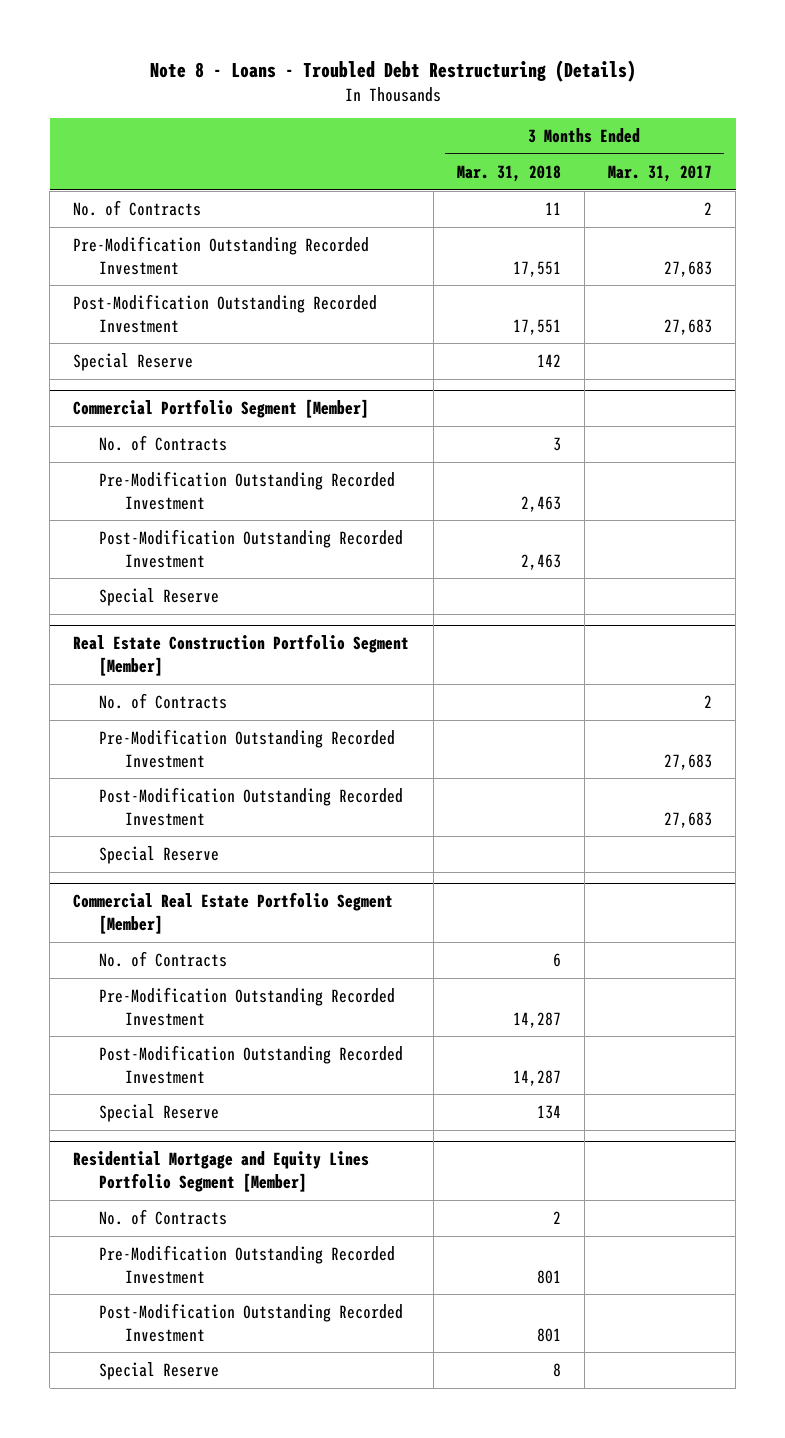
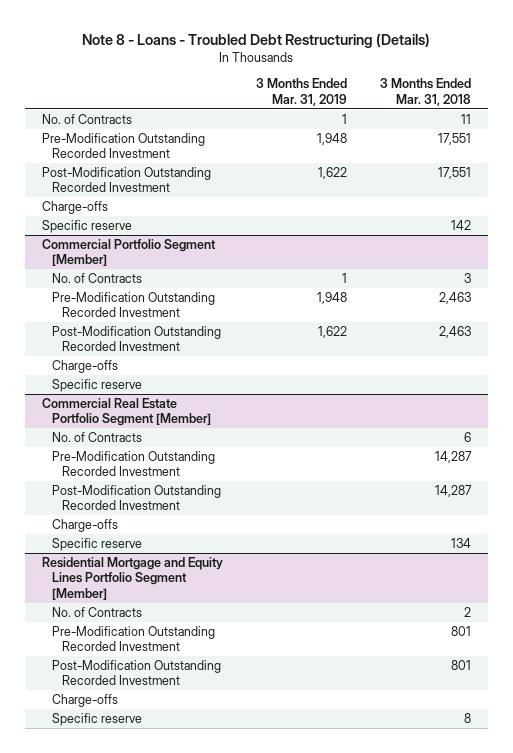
- | 3 Months Ended Mar. 31, 2018 | 3 Months Ended Mar. 31, 2017
+ | 3 Months Ended Mar. 31, 2019 | 3 Months Ended Mar. 31, 2018
- Special Reserve | 142 |
+ Charge-offs
+ Specific reserve | | 142
@ Commercial Portfolio Segment [Member]
- Special Reserve
- Real Estate Construction Portfolio Segment [Member]
- No. of Contracts | | 2
- Pre-Modification Outstanding Recorded Investment | | 27,683
- Post-Modification Outstanding Recorded Investment | | 27,683
- Special Reserve
@ Commercial Portfolio Segment [Member]
+ Charge-offs
+ Specific reserve
@ Commercial Real Estate Portfolio Segment [Member]
- Special Reserve | 134 |
+ Charge-offs
+ Specific reserve | | 134
@ Residential Mortgage and Equity Lines Portfolio Segment [Member]
- Special Reserve | 8 |
+ Charge-offs
+ Specific reserve | | 8

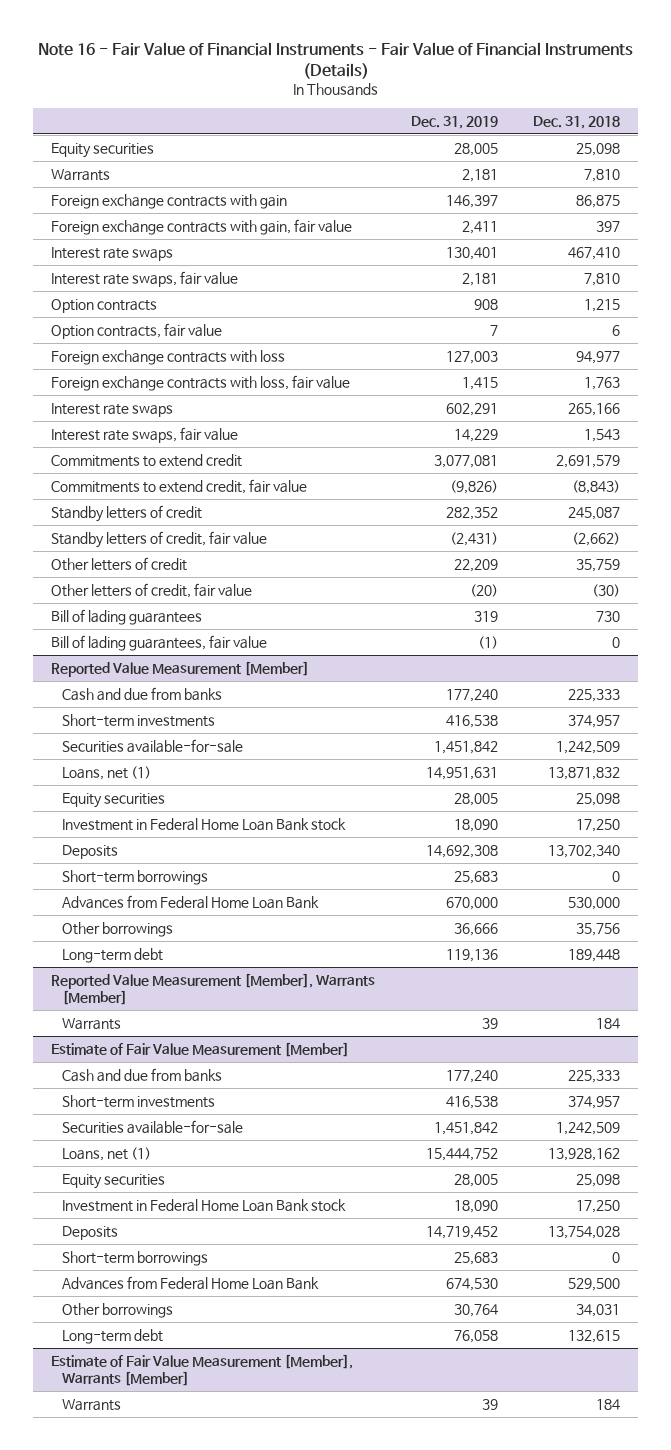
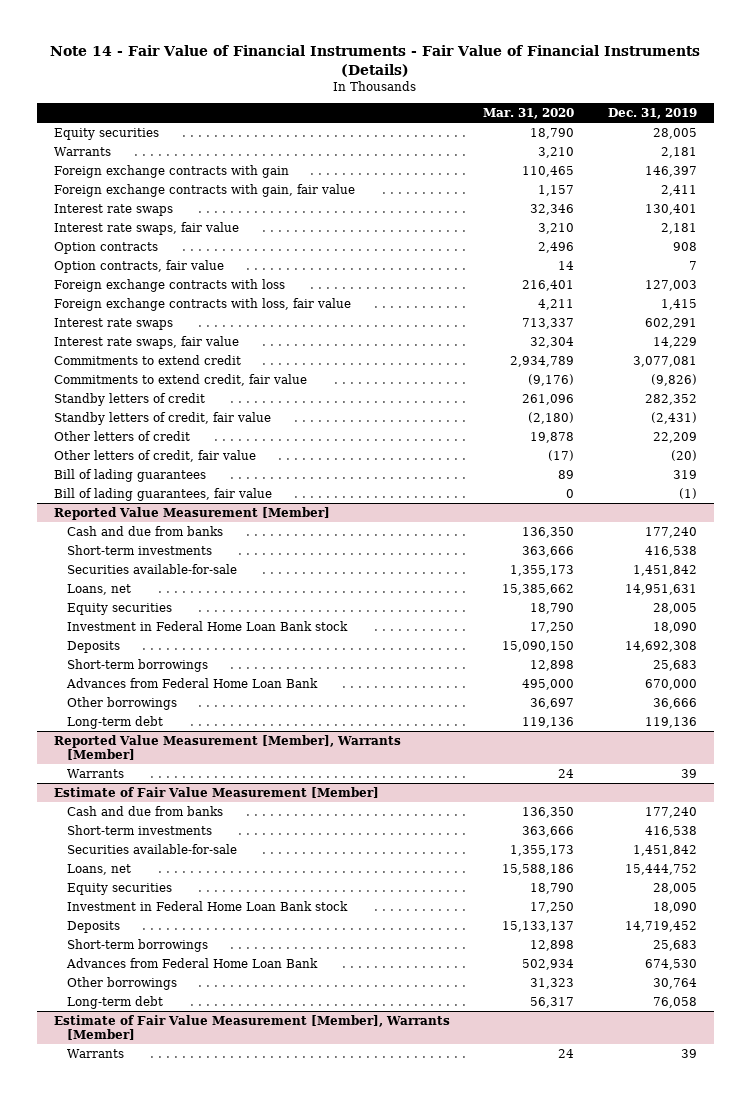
- Note 16 - Fair Value of Financial Instruments - Fair Value of Financial Instruments (Details)
+ Note 14 - Fair Value of Financial Instruments - Fair Value of Financial Instruments (Details)
- | Dec. 31, 2019 | Dec. 31, 2018
+ | Mar. 31, 2020 | Dec. 31, 2019
@ Reported Value Measurement [Member]
- Loans, net (1) | 14,951,631 | 13,871,832
+ Loans, net | 15,385,662 | 14,951,631
@ Estimate of Fair Value Measurement [Member]
- Loans, net (1) | 15,444,752 | 13,928,162
+ Loans, net | 15,588,186 | 15,444,752

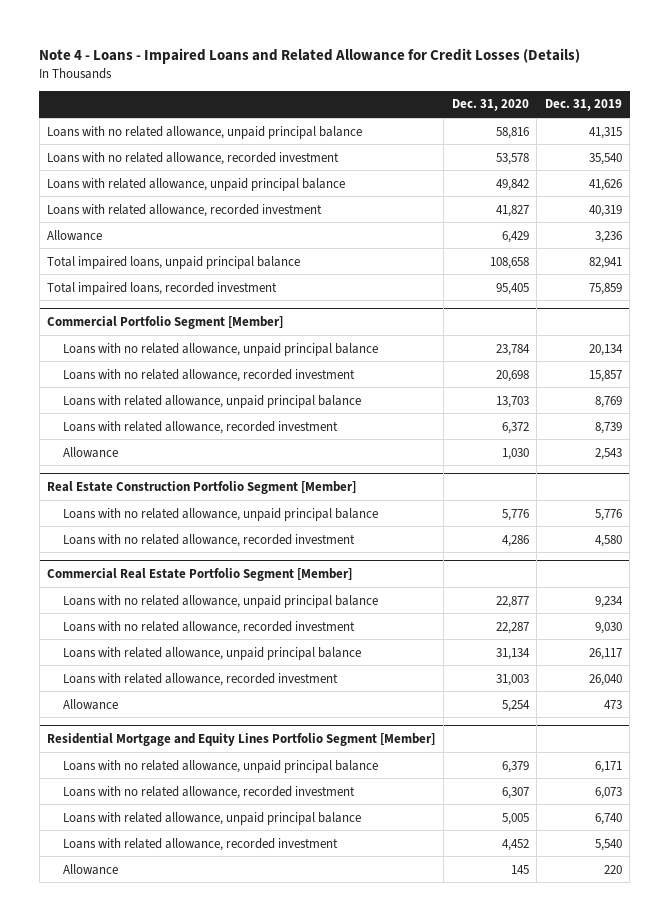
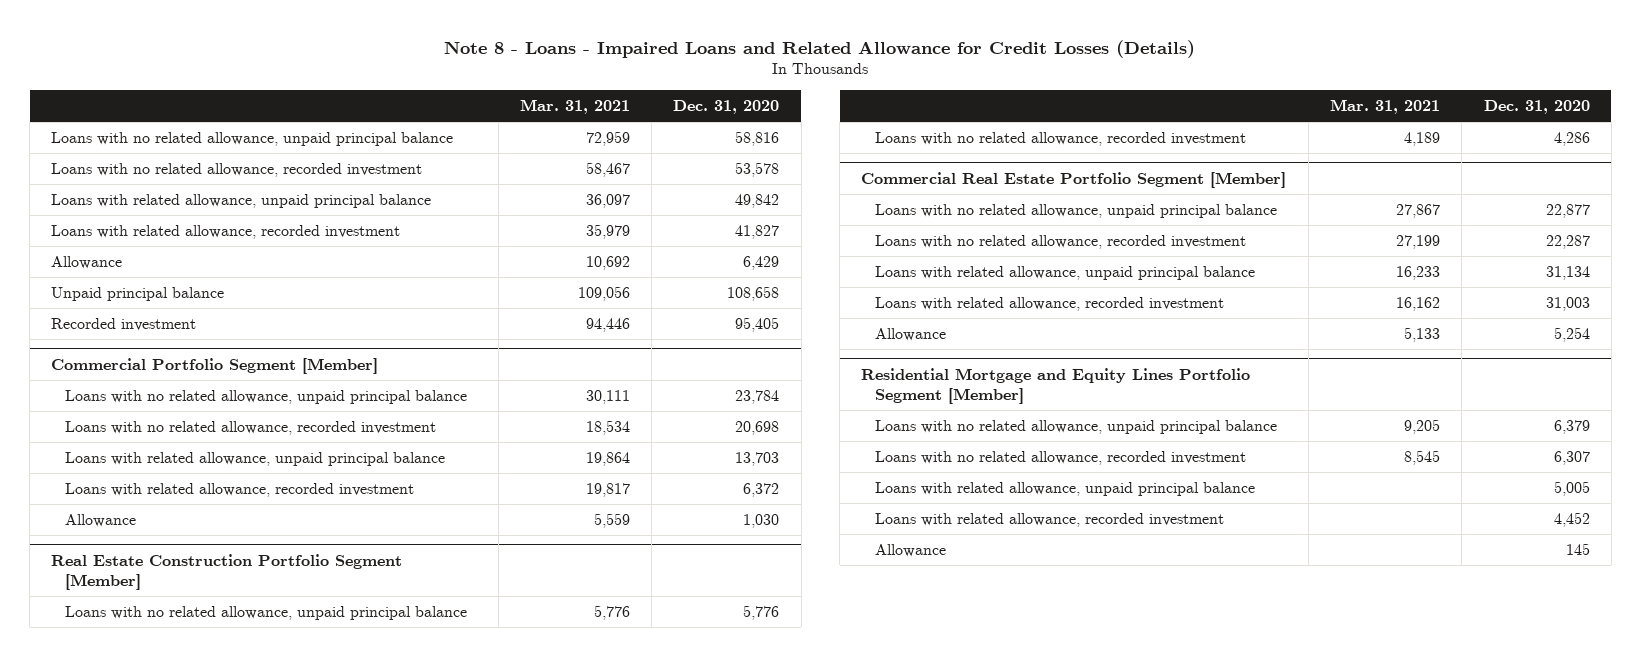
- Note 4 - Loans - Impaired Loans and Related Allowance for Credit Losses (Details)
+ Note 8 - Loans - Impaired Loans and Related Allowance for Credit Losses (Details)
- | Dec. 31, 2020 | Dec. 31, 2019
+ | Mar. 31, 2021 | Dec. 31, 2020
- Total impaired loans, unpaid principal balance | 108,658 | 82,941
- Total impaired loans, recorded investment | 95,405 | 75,859
+ Unpaid principal balance | 109,056 | 108,658
+ Recorded investment | 94,446 | 95,405

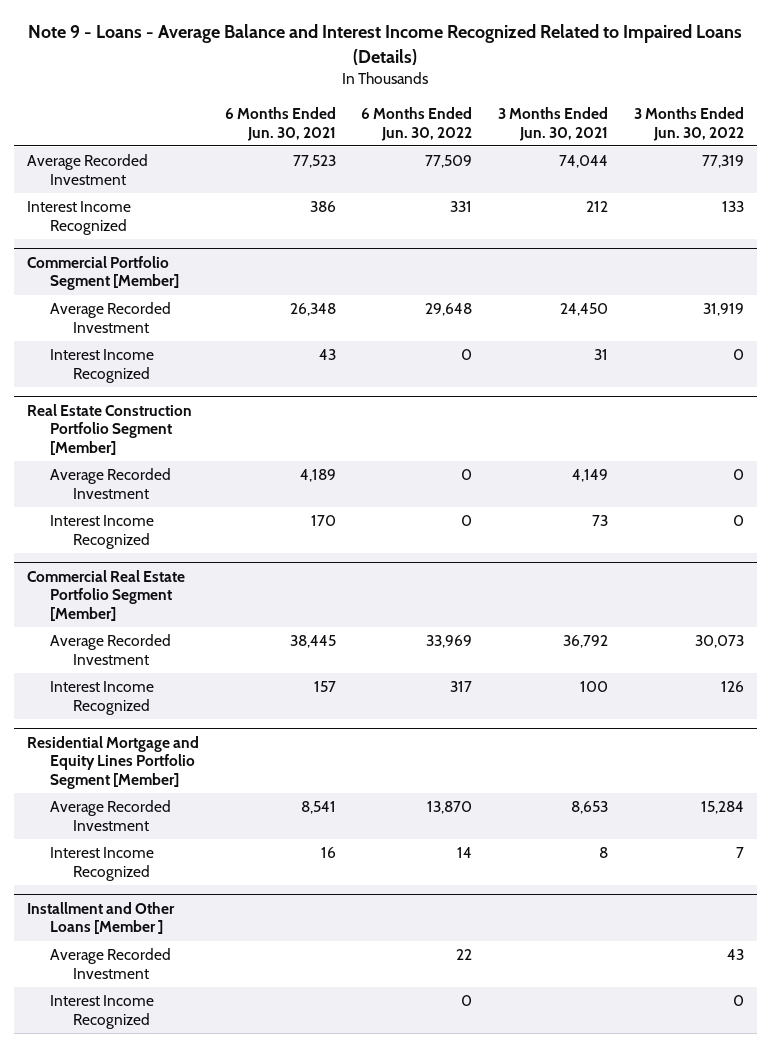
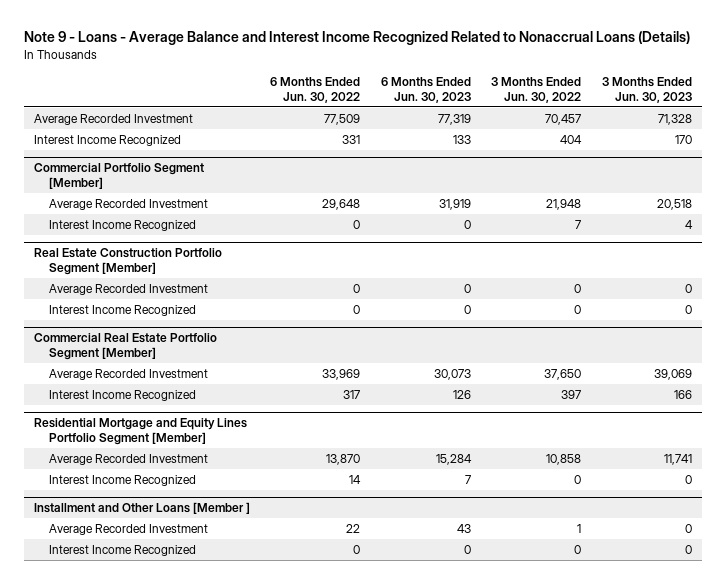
- Note 9 - Loans - Average Balance and Interest Income Recognized Related to Impaired Loans (Details)
+ Note 9 - Loans - Average Balance and Interest Income Recognized Related to Nonaccrual Loans (Details)
- | 6 Months Ended Jun. 30, 2021 | 6 Months Ended Jun. 30, 2022 | 3 Months Ended Jun. 30, 2021 | 3 Months Ended Jun. 30, 2022
+ | 6 Months Ended Jun. 30, 2022 | 6 Months Ended Jun. 30, 2023 | 3 Months Ended Jun. 30, 2022 | 3 Months Ended Jun. 30, 2023
- Average Recorded Investment | 77,523 | 77,509 | 74,044 | 77,319
- Interest Income Recognized | 386 | 331 | 212 | 133
+ Average Recorded Investment | 77,509 | 77,319 | 70,457 | 71,328
+ Interest Income Recognized | 331 | 133 | 404 | 170
@ Commercial Portfolio Segment [Member]
- Average Recorded Investment | 26,348 | 29,648 | 24,450 | 31,919
- Interest Income Recognized | 43 | 0 | 31 | 0
+ Average Recorded Investment | 29,648 | 31,919 | 21,948 | 20,518
+ Interest Income Recognized | 0 | 0 | 7 | 4
@ Commercial Real Estate Portfolio Segment [Member]
- Average Recorded Investment | 38,445 | 33,969 | 36,792 | 30,073
- Interest Income Recognized | 157 | 317 | 100 | 126
+ Average Recorded Investment | 33,969 | 30,073 | 37,650 | 39,069
+ Interest Income Recognized | 317 | 126 | 397 | 166
@ Residential Mortgage and Equity Lines Portfolio Segment [Member]
- Average Recorded Investment | 8,541 | 13,870 | 8,653 | 15,284
- Interest Income Recognized | 16 | 14 | 8 | 7
+ Average Recorded Investment | 13,870 | 15,284 | 10,858 | 11,741
+ Interest Income Recognized | 14 | 7 | 0 | 0
@ Installment and Other Loans [Member ]
- Average Recorded Investment | | 22 | | 43
+ Average Recorded Investment | 22 | 43 | 1 | 0

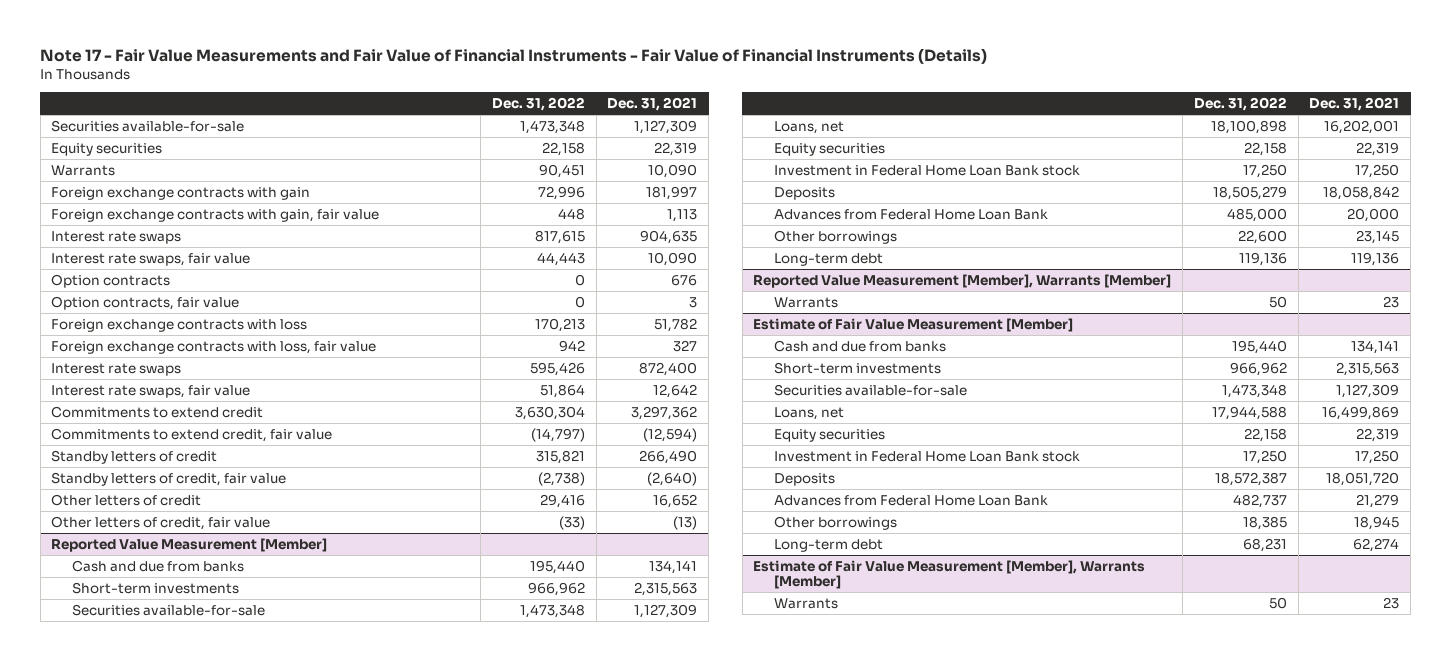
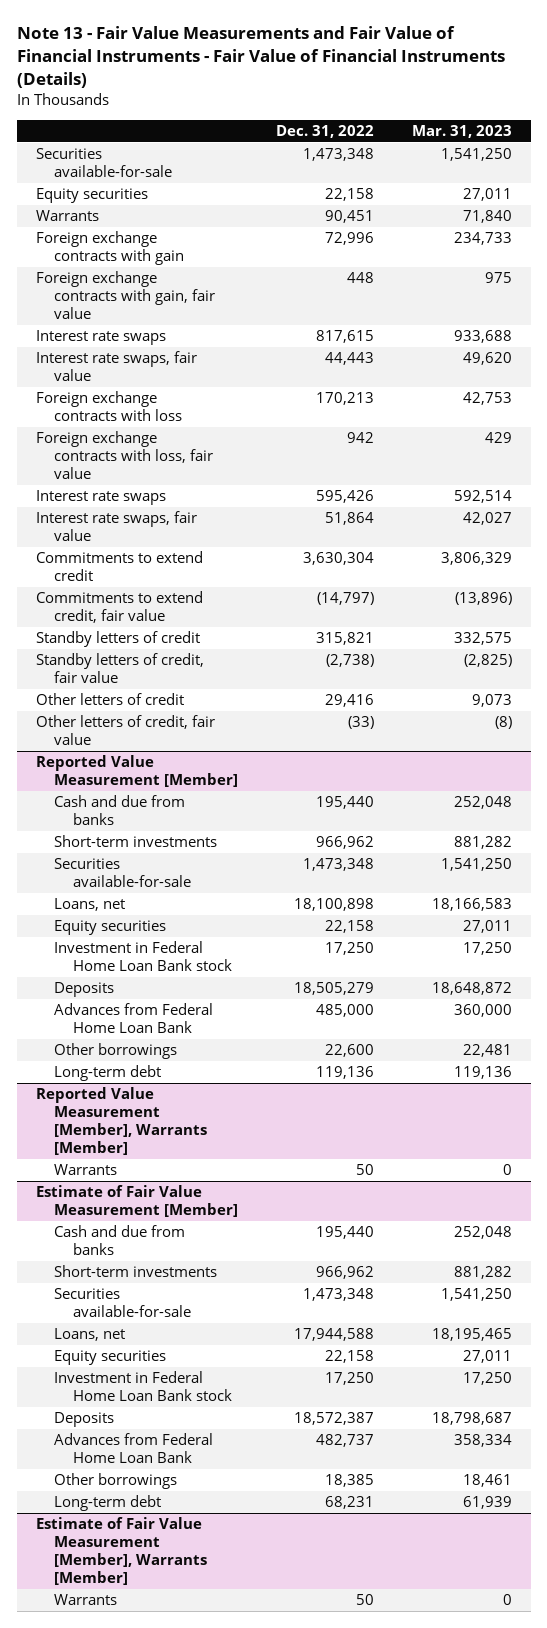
- Note 17 - Fair Value Measurements and Fair Value of Financial Instruments - Fair Value of Financial Instruments (Details)
+ Note 13 - Fair Value Measurements and Fair Value of Financial Instruments - Fair Value of Financial Instruments (Details)
- | Dec. 31, 2022 | Dec. 31, 2021
+ | Dec. 31, 2022 | Mar. 31, 2023
- Option contracts | 0 | 676
- Option contracts, fair value | 0 | 3

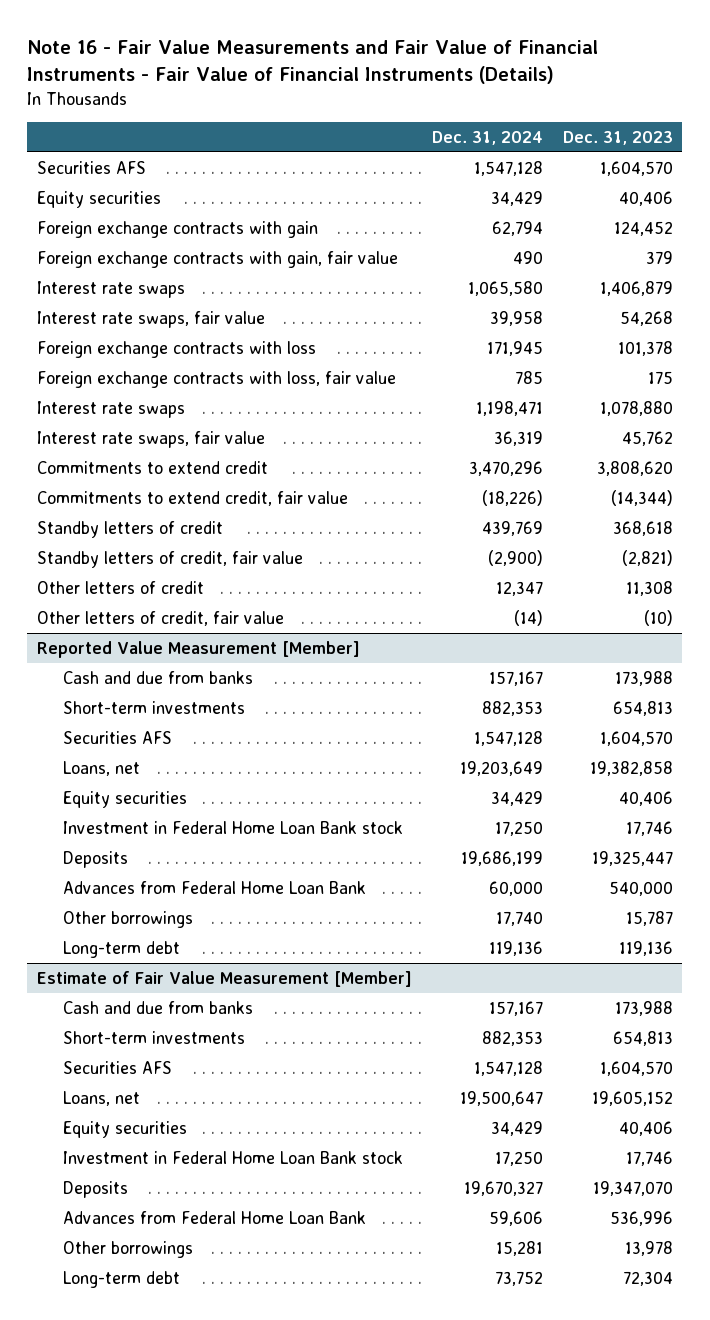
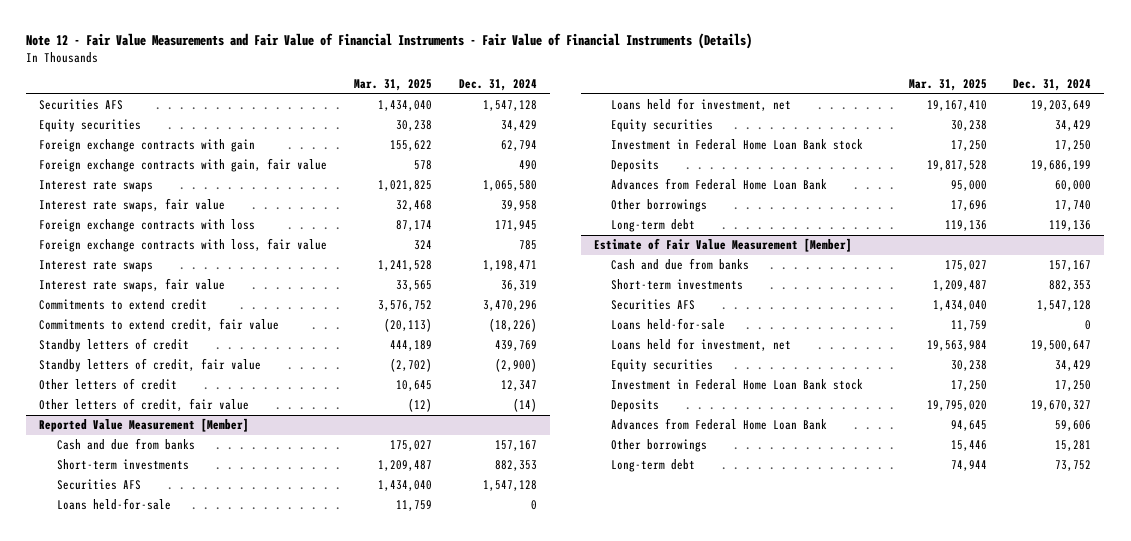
- Note 16 - Fair Value Measurements and Fair Value of Financial Instruments - Fair Value of Financial Instruments (Details)
+ Note 12 - Fair Value Measurements and Fair Value of Financial Instruments - Fair Value of Financial Instruments (Details)
- | Dec. 31, 2024 | Dec. 31, 2023
+ | Mar. 31, 2025 | Dec. 31, 2024
@ Reported Value Measurement [Member]
- Loans, net | 19,203,649 | 19,382,858
+ Loans held-for-sale | 11,759 | 0
+ Loans held for investment, net | 19,167,410 | 19,203,649
@ Estimate of Fair Value Measurement [Member]
- Loans, net | 19,500,647 | 19,605,152
+ Loans held-for-sale | 11,759 | 0
+ Loans held for investment, net | 19,563,984 | 19,500,647

